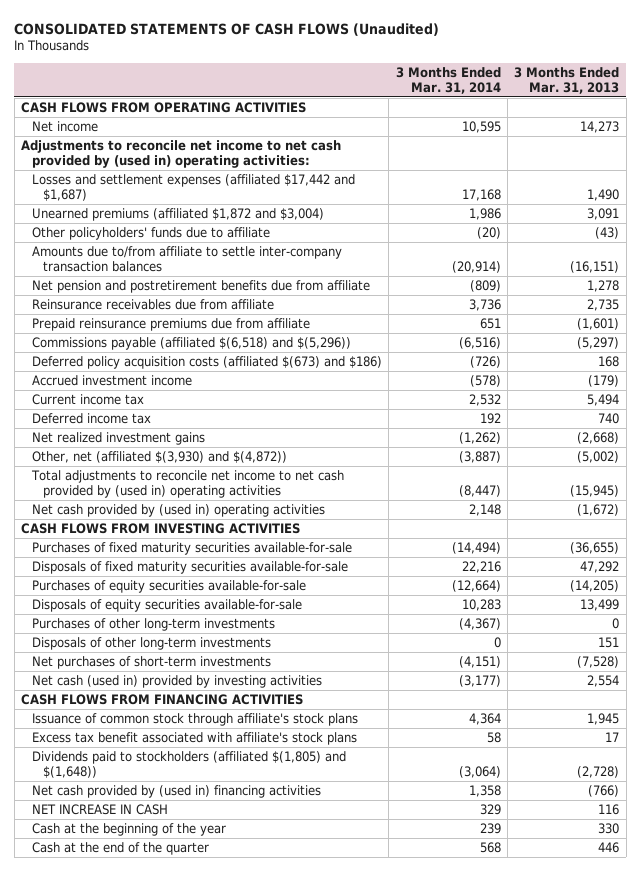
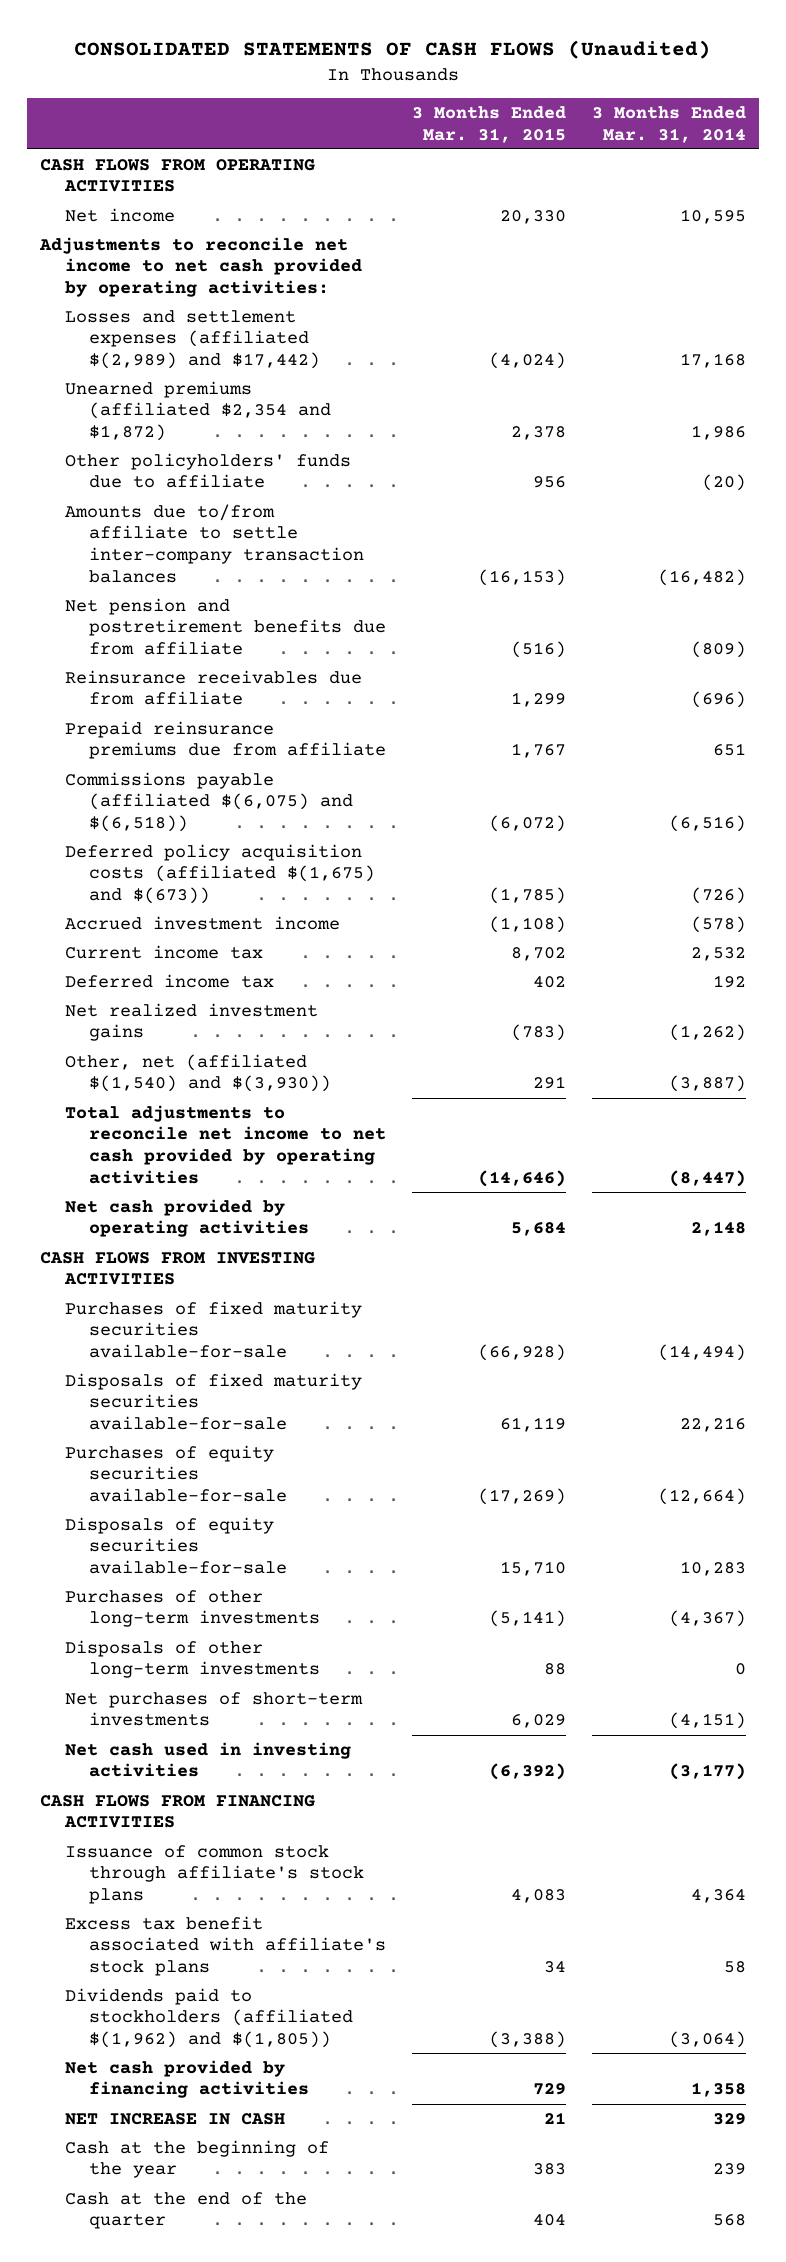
- | 3 Months Ended Mar. 31, 2014 | 3 Months Ended Mar. 31, 2013
+ | 3 Months Ended Mar. 31, 2015 | 3 Months Ended Mar. 31, 2014
- Adjustments to reconcile net income to net cash provided by (used in) operating activities:
- Losses and settlement expenses (affiliated $17,442 and $1,687) | 17,168 | 1,490
- Unearned premiums (affiliated $1,872 and $3,004) | 1,986 | 3,091
+ Adjustments to reconcile net income to net cash provided by operating activities:
+ Losses and settlement expenses (affiliated $(2,989) and $17,442) | (4,024) | 17,168
+ Unearned premiums (affiliated $2,354 and $1,872) | 2,378 | 1,986
- Amounts due to/from affiliate to settle inter-company transaction balances | (20,914) | (16,151)
+ Amounts due to/from affiliate to settle inter-company transaction balances | (16,153) | (16,482)
- Reinsurance receivables due from affiliate | 3,736 | 2,735
+ Reinsurance receivables due from affiliate | 1,299 | (696)
- Commissions payable (affiliated $(6,518) and $(5,296)) | (6,516) | (5,297)
- Deferred policy acquisition costs (affiliated $(673) and $186) | (726) | 168
+ Commissions payable (affiliated $(6,075) and $(6,518)) | (6,072) | (6,516)
+ Deferred policy acquisition costs (affiliated $(1,675) and $(673)) | (1,785) | (726)
- Other, net (affiliated $(3,930) and $(4,872)) | (3,887) | (5,002)
- Total adjustments to reconcile net income to net cash provided by (used in) operating activities | (8,447) | (15,945)
- Net cash provided by (used in) operating activities | 2,148 | (1,672)
+ Other, net (affiliated $(1,540) and $(3,930)) | 291 | (3,887)
+ Total adjustments to reconcile net income to net cash provided by operating activities | (14,646) | (8,447)
+ Net cash provided by operating activities | 5,684 | 2,148
- Net cash (used in) provided by investing activities | (3,177) | 2,554
+ Net cash used in investing activities | (6,392) | (3,177)
- Dividends paid to stockholders (affiliated $(1,805) and $(1,648)) | (3,064) | (2,728)
- Net cash provided by (used in) financing activities | 1,358 | (766)
+ Dividends paid to stockholders (affiliated $(1,962) and $(1,805)) | (3,388) | (3,064)
+ Net cash provided by financing activities | 729 | 1,358

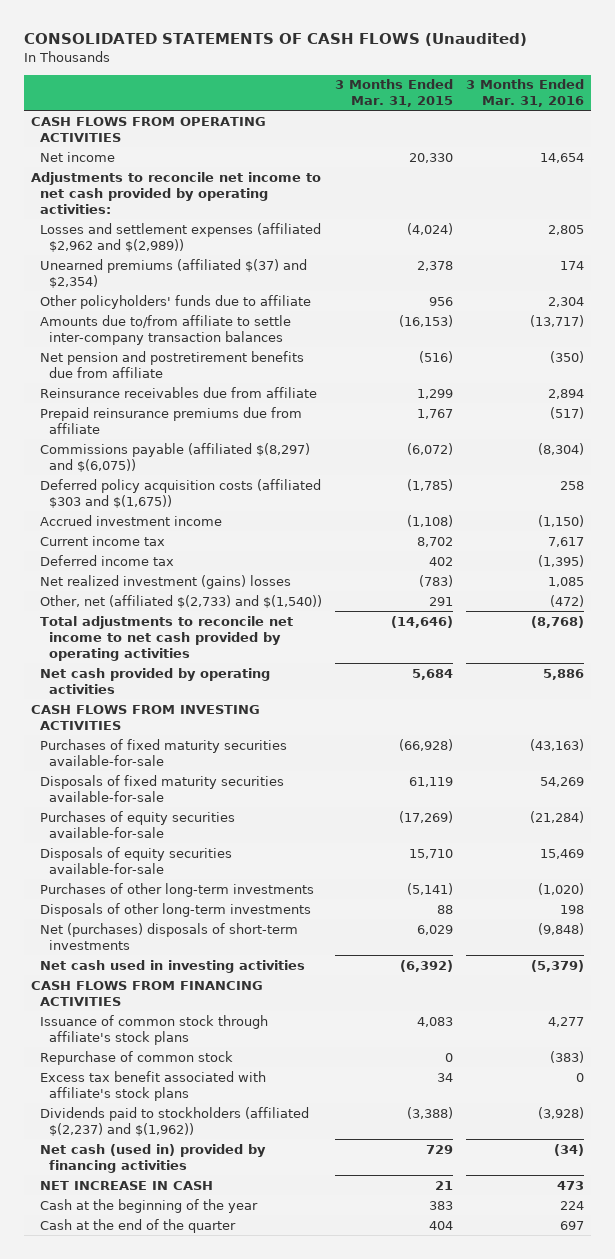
- | 3 Months Ended Mar. 31, 2015 | 3 Months Ended Mar. 31, 2014
+ | 3 Months Ended Mar. 31, 2015 | 3 Months Ended Mar. 31, 2016
- Losses and settlement expenses (affiliated $(2,989) and $17,442) | (4,024) | 17,168
- Unearned premiums (affiliated $2,354 and $1,872) | 2,378 | 1,986
+ Losses and settlement expenses (affiliated $2,962 and $(2,989)) | (4,024) | 2,805
+ Unearned premiums (affiliated $(37) and $2,354) | 2,378 | 174
- Commissions payable (affiliated $(6,075) and $(6,518)) | (6,072) | (6,516)
- Deferred policy acquisition costs (affiliated $(1,675) and $(673)) | (1,785) | (726)
+ Commissions payable (affiliated $(8,297) and $(6,075)) | (6,072) | (8,304)
+ Deferred policy acquisition costs (affiliated $303 and $(1,675)) | (1,785) | 258
- Net realized investment gains | (783) | (1,262)
- Other, net (affiliated $(1,540) and $(3,930)) | 291 | (3,887)
+ Net realized investment (gains) losses | (783) | 1,085
+ Other, net (affiliated $(2,733) and $(1,540)) | 291 | (472)
- Net purchases of short-term investments | 6,029 | (4,151)
+ Net (purchases) disposals of short-term investments | 6,029 | (9,848)
+ Repurchase of common stock | 0 | (383)
- Dividends paid to stockholders (affiliated $(1,962) and $(1,805)) | (3,388) | (3,064)
- Net cash provided by financing activities | 729 | 1,358
+ Dividends paid to stockholders (affiliated $(2,237) and $(1,962)) | (3,388) | (3,928)
+ Net cash (used in) provided by financing activities | 729 | (34)

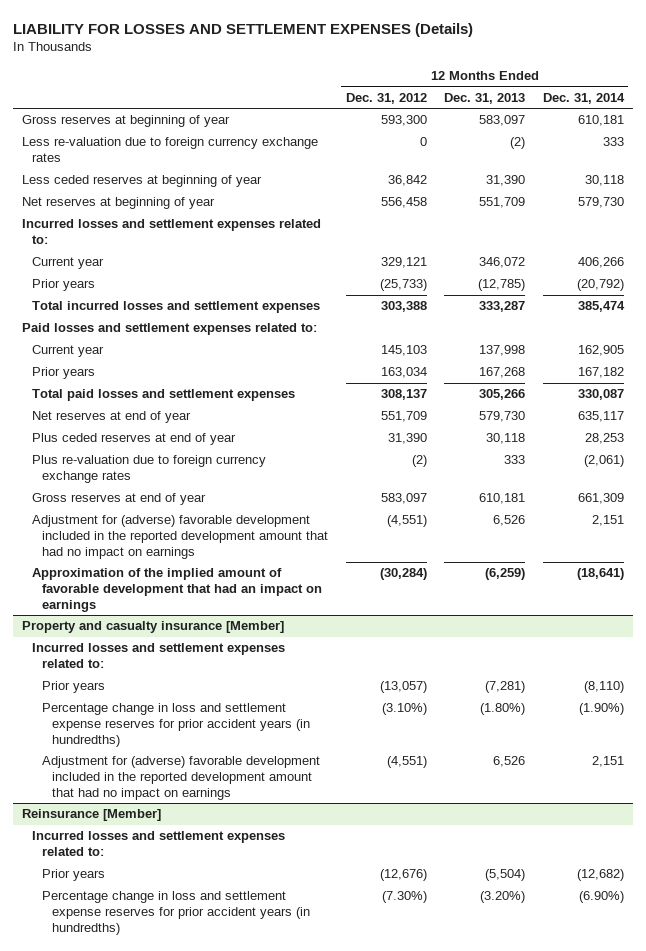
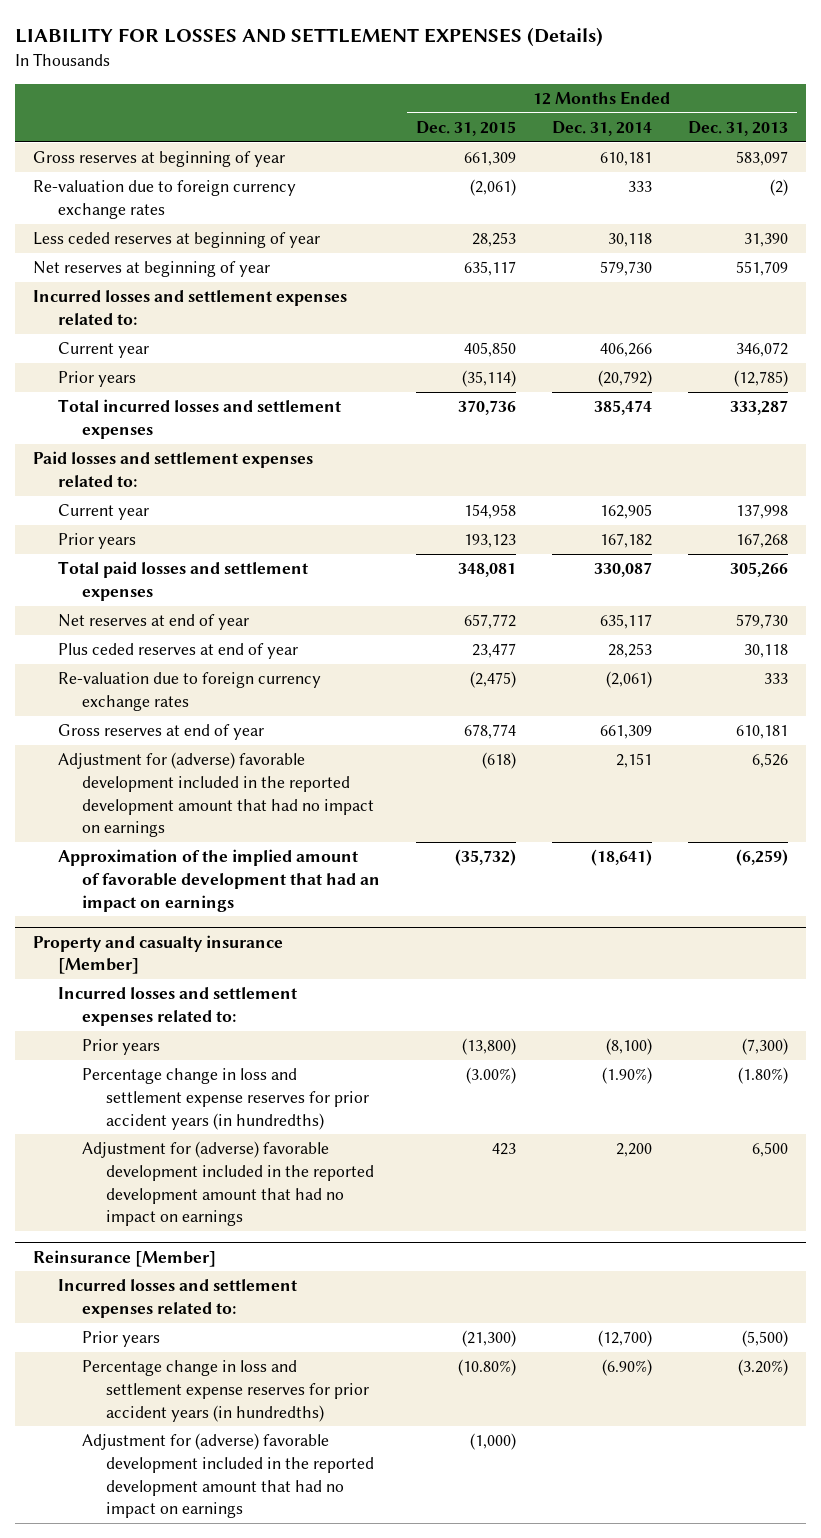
- | 12 Months Ended Dec. 31, 2012 | 12 Months Ended Dec. 31, 2013 | 12 Months Ended Dec. 31, 2014
+ | 12 Months Ended Dec. 31, 2015 | 12 Months Ended Dec. 31, 2014 | 12 Months Ended Dec. 31, 2013
- Less re-valuation due to foreign currency exchange rates | 0 | (2) | 333
+ Re-valuation due to foreign currency exchange rates | (2,061) | 333 | (2)
- Plus re-valuation due to foreign currency exchange rates | (2) | 333 | (2,061)
+ Re-valuation due to foreign currency exchange rates | (2,475) | (2,061) | 333
@ Property and casualty insurance [Member]
- Prior years | (13,057) | (7,281) | (8,110)
+ Prior years | (13,800) | (8,100) | (7,300)
- Adjustment for (adverse) favorable development included in the reported development amount that had no impact on earnings | (4,551) | 6,526 | 2,151
+ Adjustment for (adverse) favorable development included in the reported development amount that had no impact on earnings | 423 | 2,200 | 6,500
@ Reinsurance [Member]
- Prior years | (12,676) | (5,504) | (12,682)
+ Prior years | (21,300) | (12,700) | (5,500)
+ Adjustment for (adverse) favorable development included in the reported development amount that had no impact on earnings | (1,000) | |

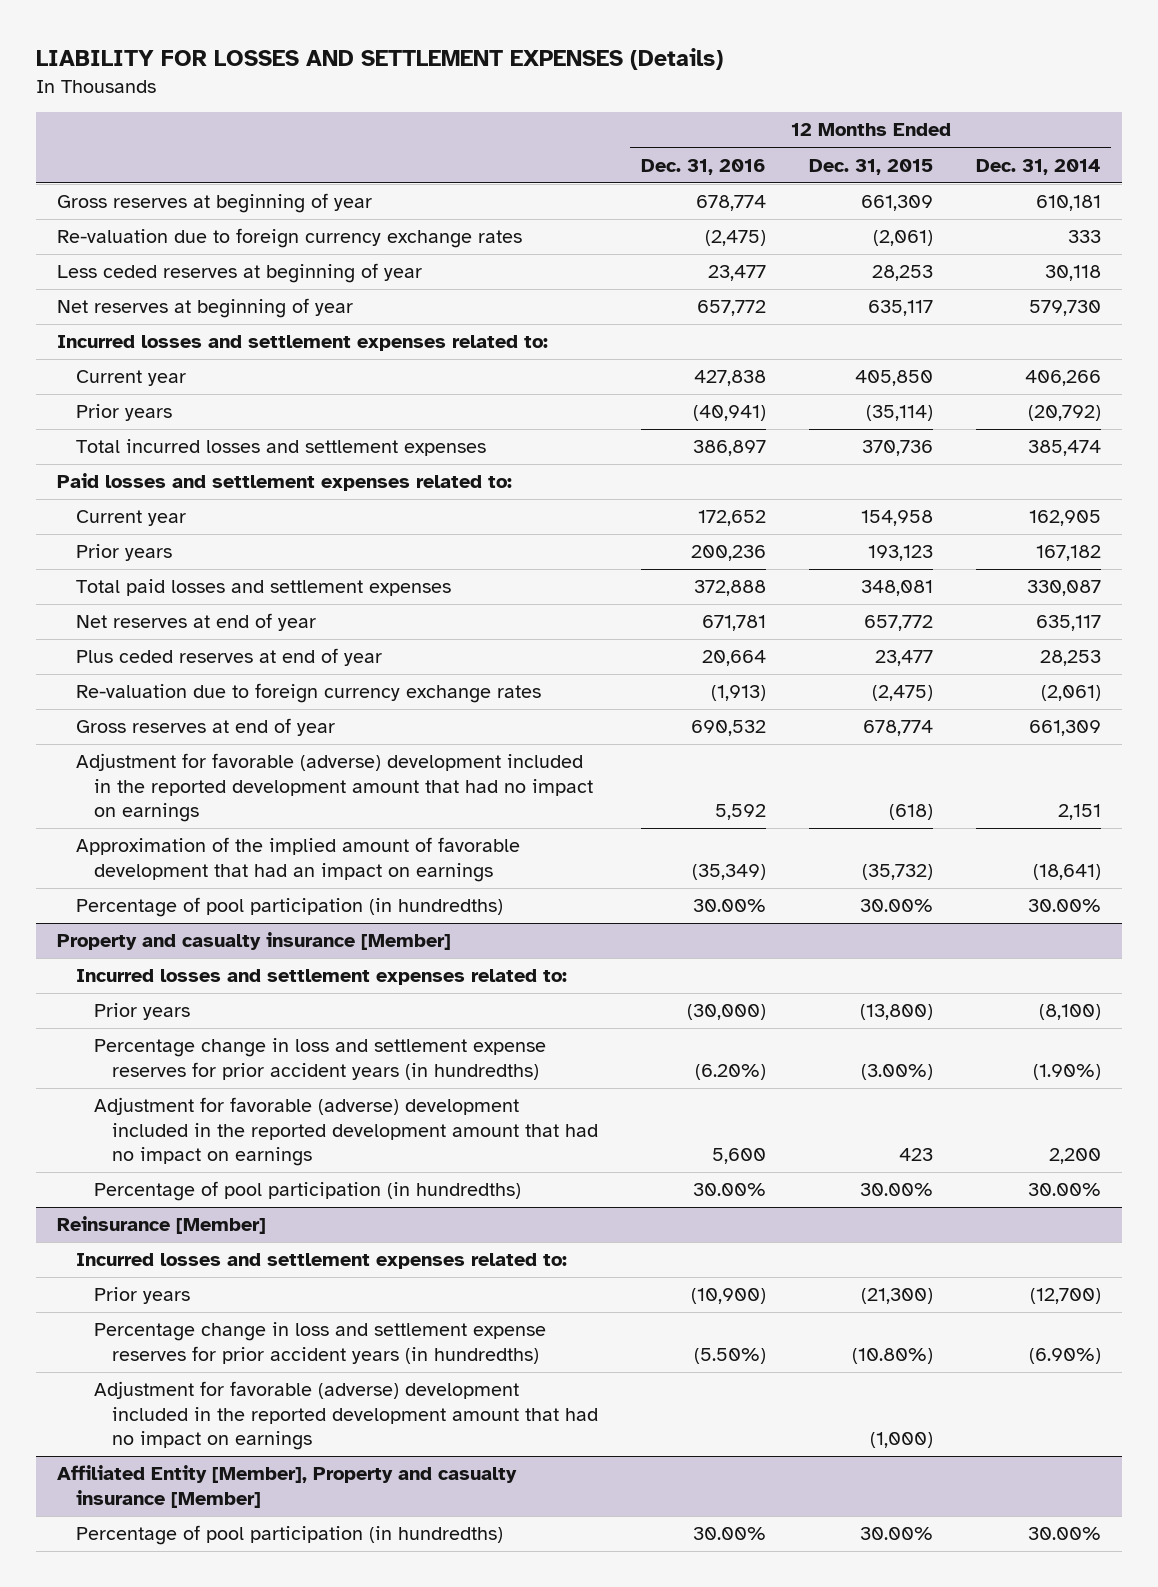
- | 12 Months Ended Dec. 31, 2015 | 12 Months Ended Dec. 31, 2014 | 12 Months Ended Dec. 31, 2013
+ | 12 Months Ended Dec. 31, 2016 | 12 Months Ended Dec. 31, 2015 | 12 Months Ended Dec. 31, 2014
- Adjustment for (adverse) favorable development included in the reported development amount that had no impact on earnings | (618) | 2,151 | 6,526
+ Adjustment for favorable (adverse) development included in the reported development amount that had no impact on earnings | 5,592 | (618) | 2,151
+ Percentage of pool participation (in hundredths) | 30.00% | 30.00% | 30.00%
@ Property and casualty insurance [Member]
- Adjustment for (adverse) favorable development included in the reported development amount that had no impact on earnings | 423 | 2,200 | 6,500
+ Adjustment for favorable (adverse) development included in the reported development amount that had no impact on earnings | 5,600 | 423 | 2,200
+ Percentage of pool participation (in hundredths) | 30.00% | 30.00% | 30.00%
@ Reinsurance [Member]
- Adjustment for (adverse) favorable development included in the reported development amount that had no impact on earnings | (1,000) | |
+ Adjustment for favorable (adverse) development included in the reported development amount that had no impact on earnings | | (1,000) |
+ Affiliated Entity [Member], Property and casualty insurance [Member]
+ Percentage of pool participation (in hundredths) | 30.00% | 30.00% | 30.00%

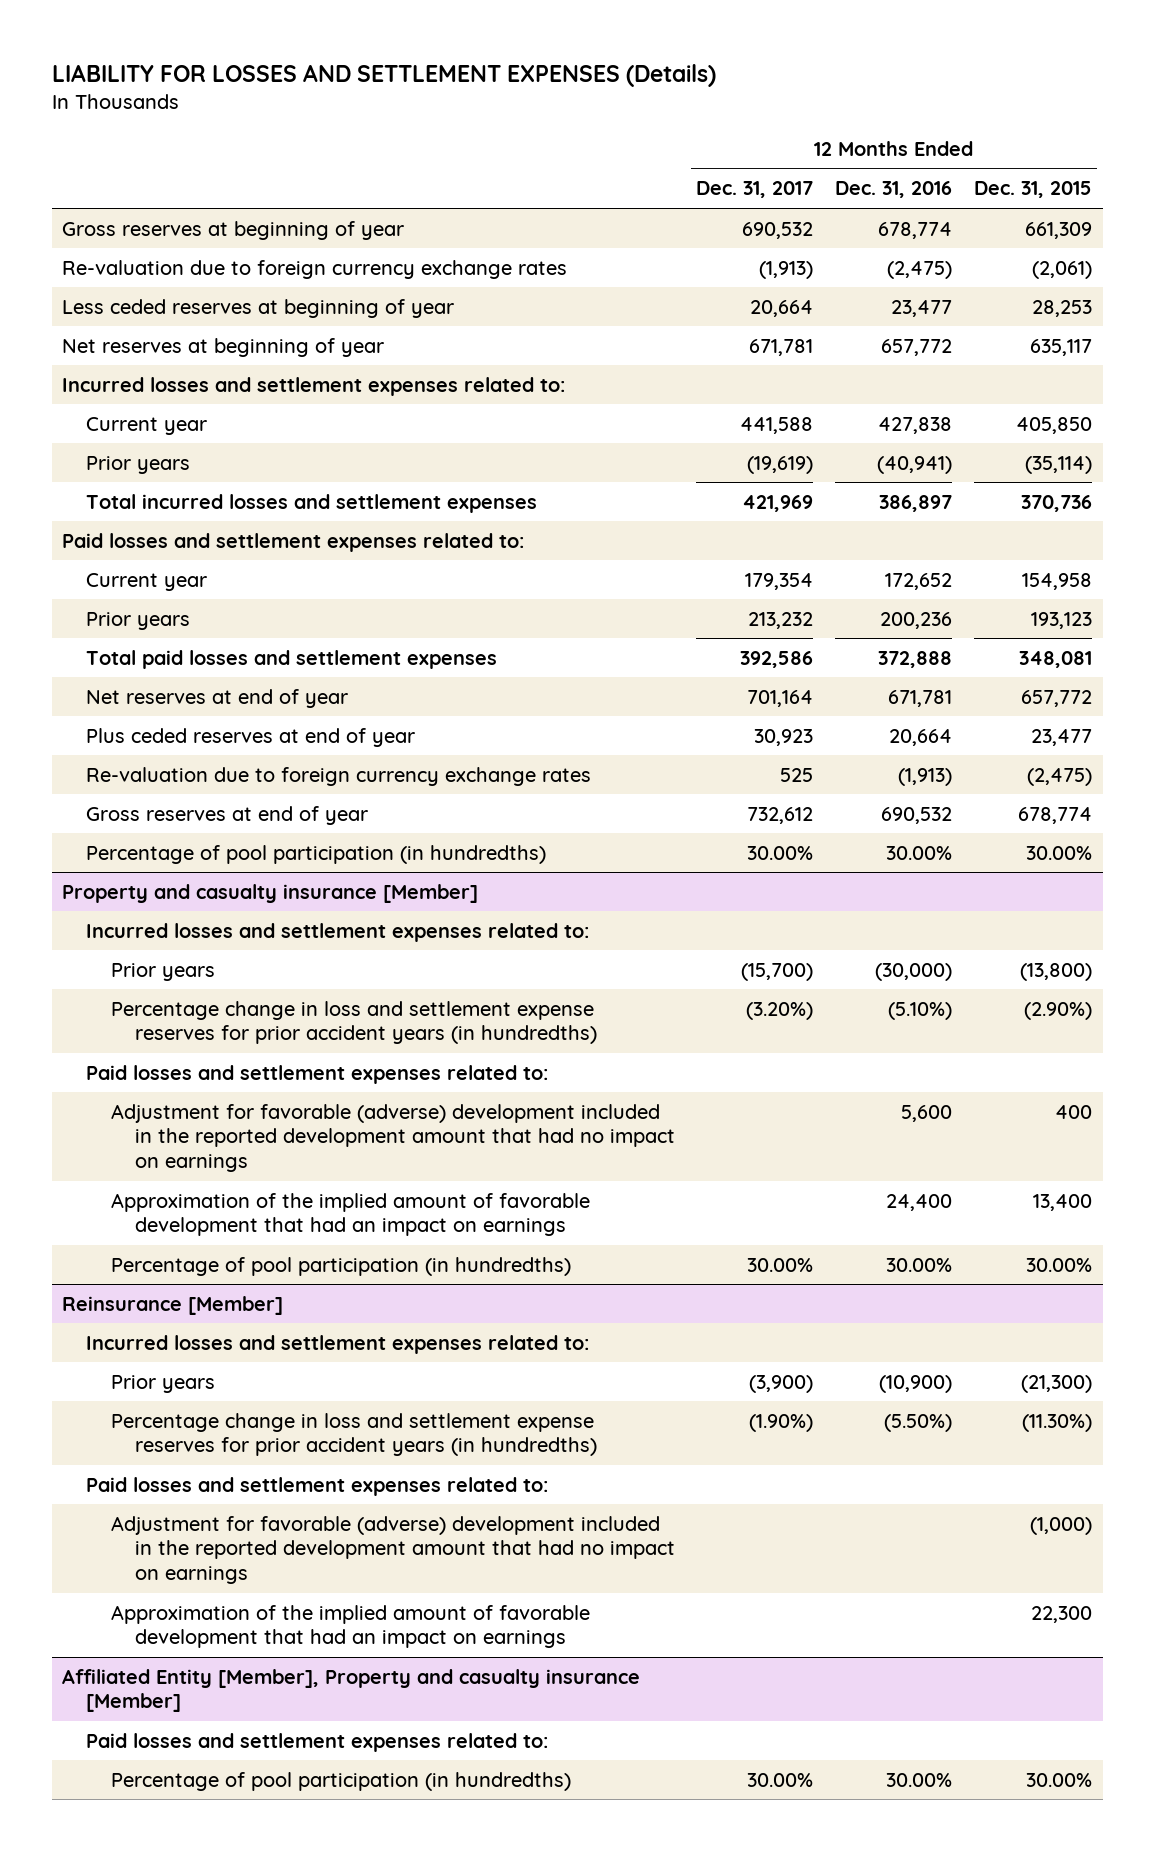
- | 12 Months Ended Dec. 31, 2016 | 12 Months Ended Dec. 31, 2015 | 12 Months Ended Dec. 31, 2014
+ | 12 Months Ended Dec. 31, 2017 | 12 Months Ended Dec. 31, 2016 | 12 Months Ended Dec. 31, 2015
- Adjustment for favorable (adverse) development included in the reported development amount that had no impact on earnings | 5,592 | (618) | 2,151
- Approximation of the implied amount of favorable development that had an impact on earnings | (35,349) | (35,732) | (18,641)
@ Property and casualty insurance [Member]
- Percentage change in loss and settlement expense reserves for prior accident years (in hundredths) | (6.20%) | (3.00%) | (1.90%)
- Adjustment for favorable (adverse) development included in the reported development amount that had no impact on earnings | 5,600 | 423 | 2,200
+ Percentage change in loss and settlement expense reserves for prior accident years (in hundredths) | (3.20%) | (5.10%) | (2.90%)
+ Paid losses and settlement expenses related to:
+ Adjustment for favorable (adverse) development included in the reported development amount that had no impact on earnings | | 5,600 | 400
+ Approximation of the implied amount of favorable development that had an impact on earnings | | 24,400 | 13,400
@ Reinsurance [Member]
- Percentage change in loss and settlement expense reserves for prior accident years (in hundredths) | (5.50%) | (10.80%) | (6.90%)
+ Percentage change in loss and settlement expense reserves for prior accident years (in hundredths) | (1.90%) | (5.50%) | (11.30%)
+ Paid losses and settlement expenses related to:
+ Approximation of the implied amount of favorable development that had an impact on earnings | | | 22,300
@ Affiliated Entity [Member], Property and casualty insurance [Member]
+ Paid losses and settlement expenses related to:

